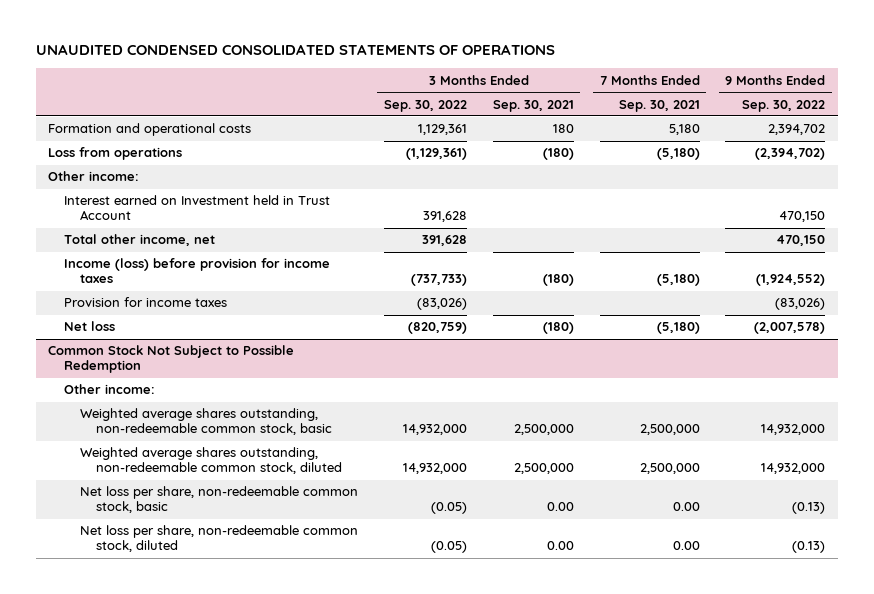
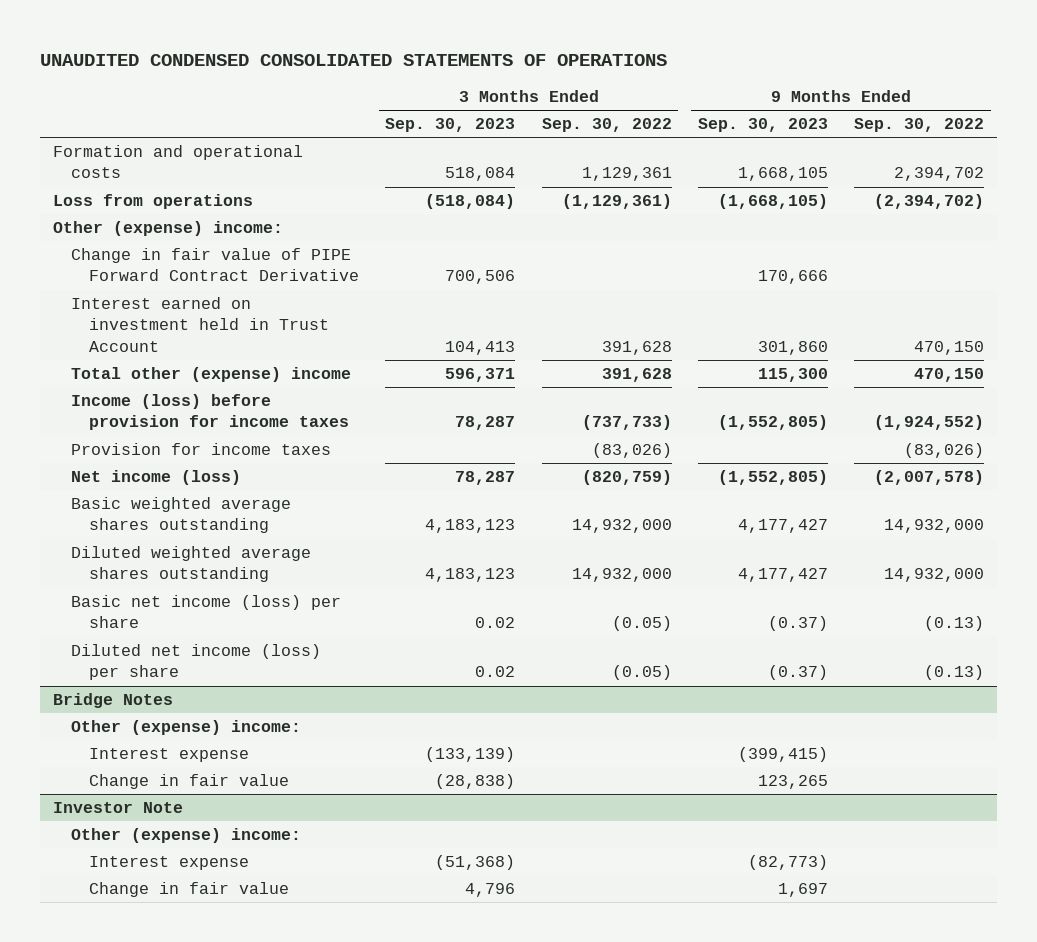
- | 3 Months Ended Sep. 30, 2022 | 3 Months Ended Sep. 30, 2021 | 7 Months Ended Sep. 30, 2021 | 9 Months Ended Sep. 30, 2022
+ | 3 Months Ended Sep. 30, 2023 | 3 Months Ended Sep. 30, 2022 | 9 Months Ended Sep. 30, 2023 | 9 Months Ended Sep. 30, 2022
- Other income:
- Interest earned on Investment held in Trust Account | 391,628 | | | 470,150
- Total other income, net | 391,628 | | | 470,150
+ Other (expense) income:
+ Change in fair value of PIPE Forward Contract Derivative | 700,506 | | 170,666 |
+ Interest earned on investment held in Trust Account | 104,413 | 391,628 | 301,860 | 470,150
+ Total other (expense) income | 596,371 | 391,628 | 115,300 | 470,150
- Net loss | (820,759) | (180) | (5,180) | (2,007,578)
- Common Stock Not Subject to Possible Redemption
- Other income:
- Weighted average shares outstanding, non-redeemable common stock, basic | 14,932,000 | 2,500,000 | 2,500,000 | 14,932,000
- Weighted average shares outstanding, non-redeemable common stock, diluted | 14,932,000 | 2,500,000 | 2,500,000 | 14,932,000
- Net loss per share, non-redeemable common stock, basic | (0.05) | 0.00 | 0.00 | (0.13)
- Net loss per share, non-redeemable common stock, diluted | (0.05) | 0.00 | 0.00 | (0.13)
+ Net income (loss) | 78,287 | (820,759) | (1,552,805) | (2,007,578)
+ Basic weighted average shares outstanding | 4,183,123 | 14,932,000 | 4,177,427 | 14,932,000
+ Diluted weighted average shares outstanding | 4,183,123 | 14,932,000 | 4,177,427 | 14,932,000
+ Basic net income (loss) per share | 0.02 | (0.05) | (0.37) | (0.13)
+ Diluted net income (loss) per share | 0.02 | (0.05) | (0.37) | (0.13)
+ Bridge Notes
+ Other (expense) income:
+ Interest expense | (133,139) | | (399,415) |
+ Change in fair value | (28,838) | | 123,265 |
+ Investor Note
+ Other (expense) income:
+ Interest expense | (51,368) | | (82,773) |
+ Change in fair value | 4,796 | | 1,697 |

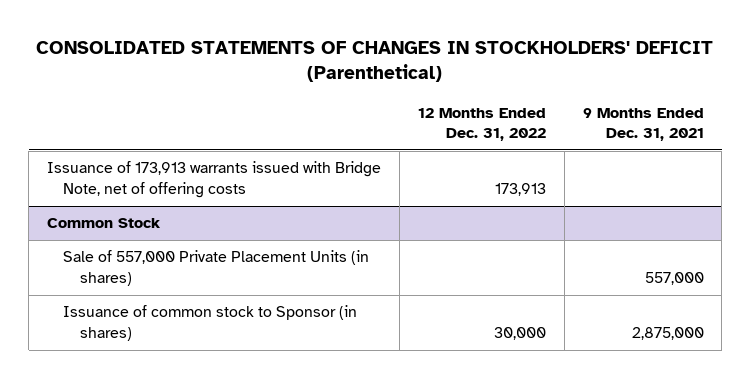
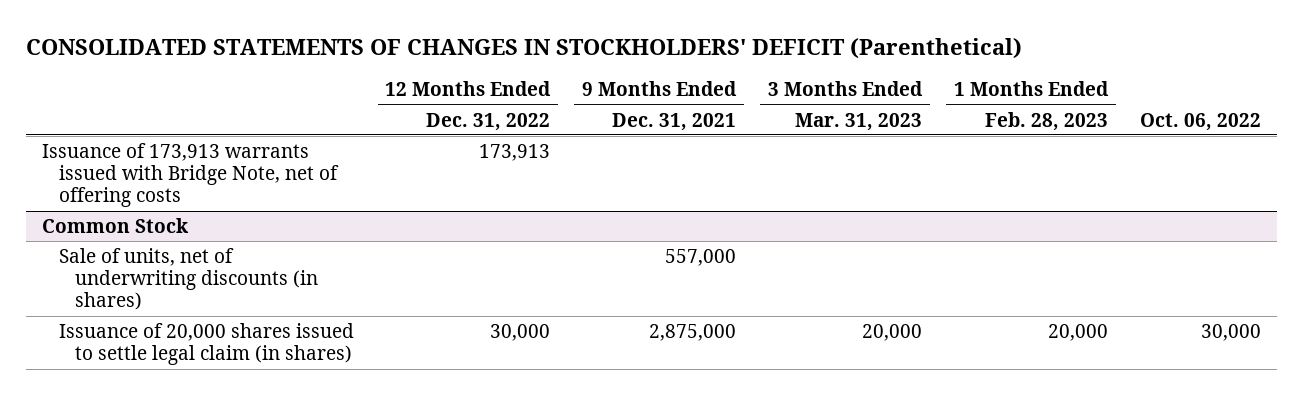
- | 12 Months Ended Dec. 31, 2022 | 9 Months Ended Dec. 31, 2021
+ | 12 Months Ended Dec. 31, 2022 | 9 Months Ended Dec. 31, 2021 | 3 Months Ended Mar. 31, 2023 | 1 Months Ended Feb. 28, 2023 | Oct. 06, 2022
@ Common Stock
- Sale of 557,000 Private Placement Units (in shares) | | 557,000
- Issuance of common stock to Sponsor (in shares) | 30,000 | 2,875,000
+ Sale of units, net of underwriting discounts (in shares) | | 557,000 | | |
+ Issuance of 20,000 shares issued to settle legal claim (in shares) | 30,000 | 2,875,000 | 20,000 | 20,000 | 30,000

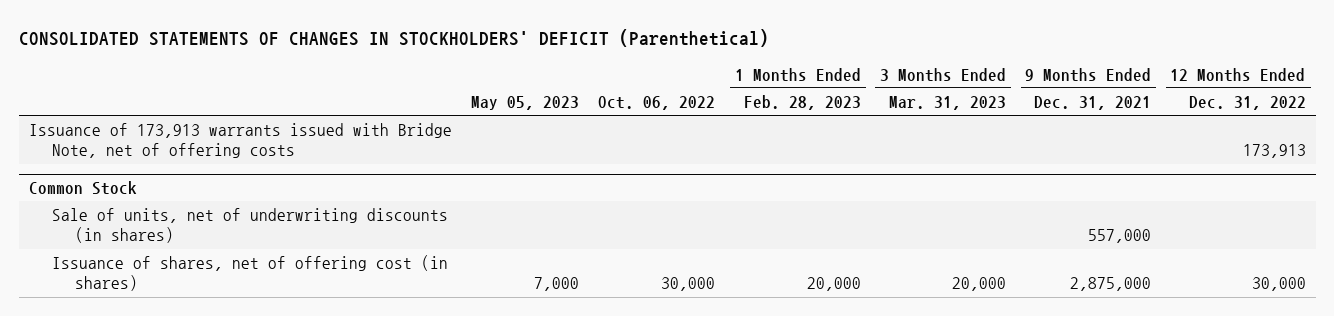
- | 12 Months Ended Dec. 31, 2022 | 9 Months Ended Dec. 31, 2021 | 3 Months Ended Mar. 31, 2023 | 1 Months Ended Feb. 28, 2023 | Oct. 06, 2022
+ | May 05, 2023 | Oct. 06, 2022 | 1 Months Ended Feb. 28, 2023 | 3 Months Ended Mar. 31, 2023 | 9 Months Ended Dec. 31, 2021 | 12 Months Ended Dec. 31, 2022
@ Common Stock
- Issuance of 20,000 shares issued to settle legal claim (in shares) | 30,000 | 2,875,000 | 20,000 | 20,000 | 30,000
+ Issuance of shares, net of offering cost (in shares) | 7,000 | 30,000 | 20,000 | 20,000 | 2,875,000 | 30,000

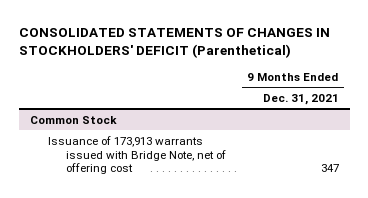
- | May 05, 2023 | Oct. 06, 2022 | 1 Months Ended Feb. 28, 2023 | 3 Months Ended Mar. 31, 2023 | 9 Months Ended Dec. 31, 2021 | 12 Months Ended Dec. 31, 2022
+ | 9 Months Ended Dec. 31, 2021
- Issuance of 173,913 warrants issued with Bridge Note, net of offering costs | | | | | | 173,913
@ Common Stock
- Sale of units, net of underwriting discounts (in shares) | | | | | 557,000 |
- Issuance of shares, net of offering cost (in shares) | 7,000 | 30,000 | 20,000 | 20,000 | 2,875,000 | 30,000
+ Issuance of 173,913 warrants issued with Bridge Note, net of offering cost | 347

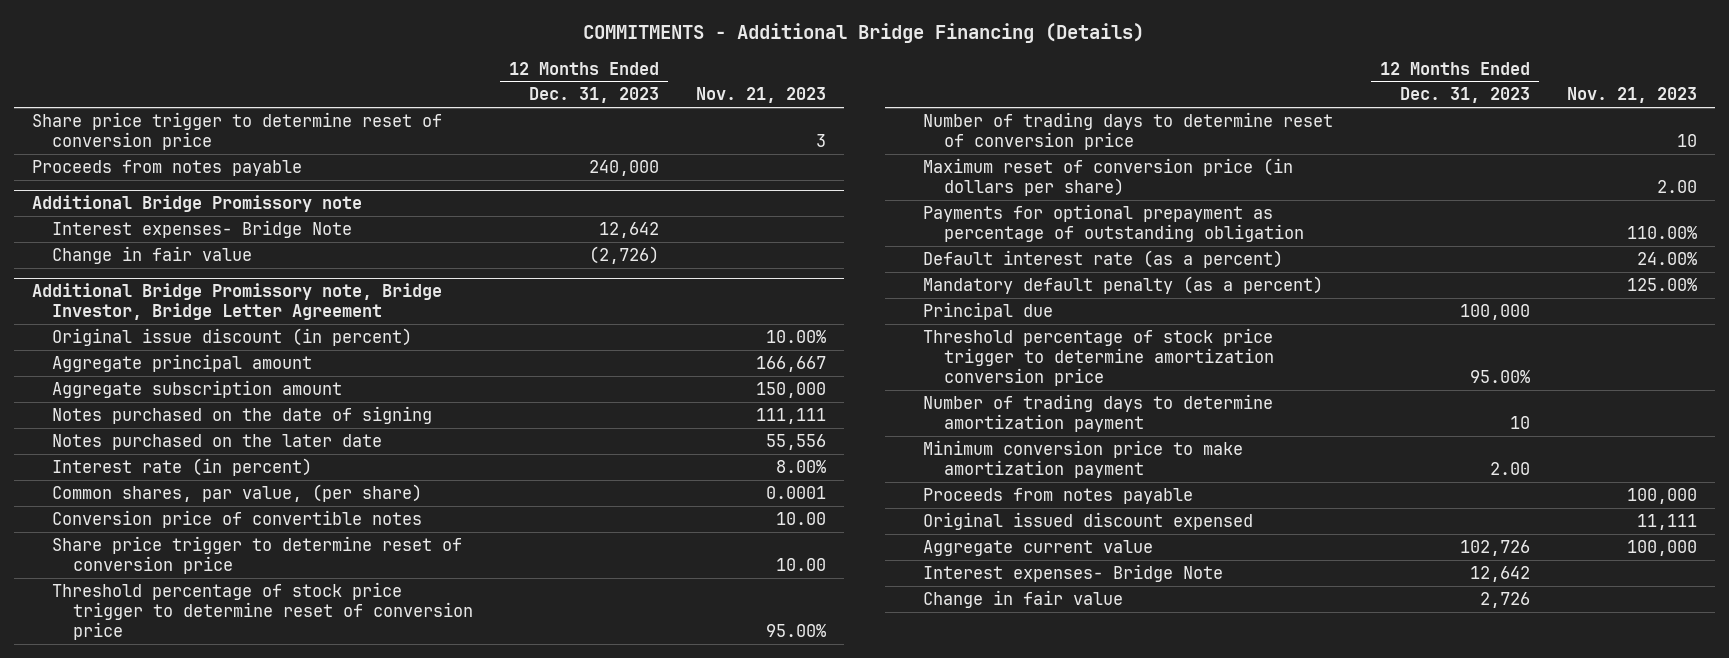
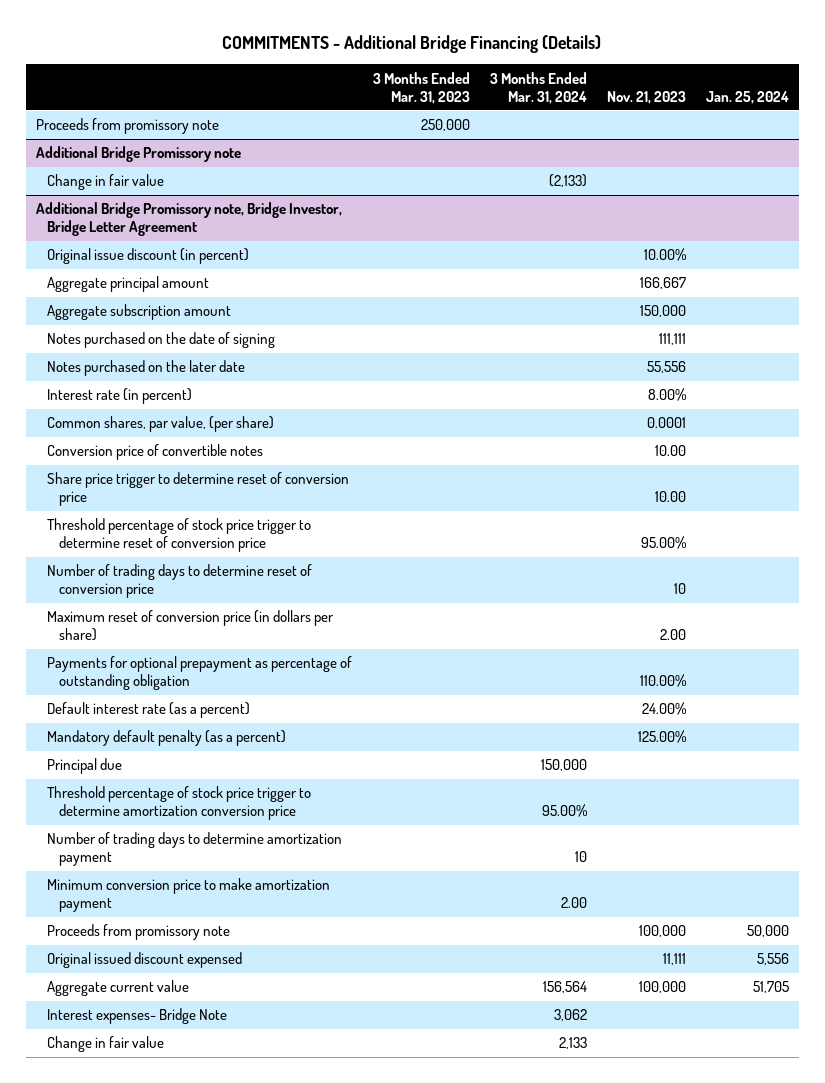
- | 12 Months Ended Dec. 31, 2023 | Nov. 21, 2023
+ | 3 Months Ended Mar. 31, 2023 | 3 Months Ended Mar. 31, 2024 | Nov. 21, 2023 | Jan. 25, 2024
- Share price trigger to determine reset of conversion price | | 3
- Proceeds from notes payable | 240,000 |
+ Proceeds from promissory note | 250,000 | | |
@ Additional Bridge Promissory note
- Interest expenses- Bridge Note | 12,642 |
@ Additional Bridge Promissory note, Bridge Investor, Bridge Letter Agreement
- Proceeds from notes payable | | 100,000
+ Proceeds from promissory note | | | 100,000 | 50,000

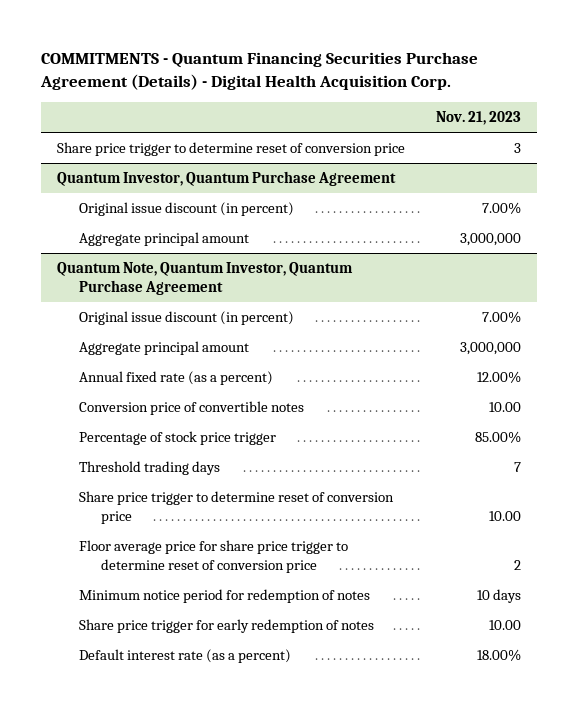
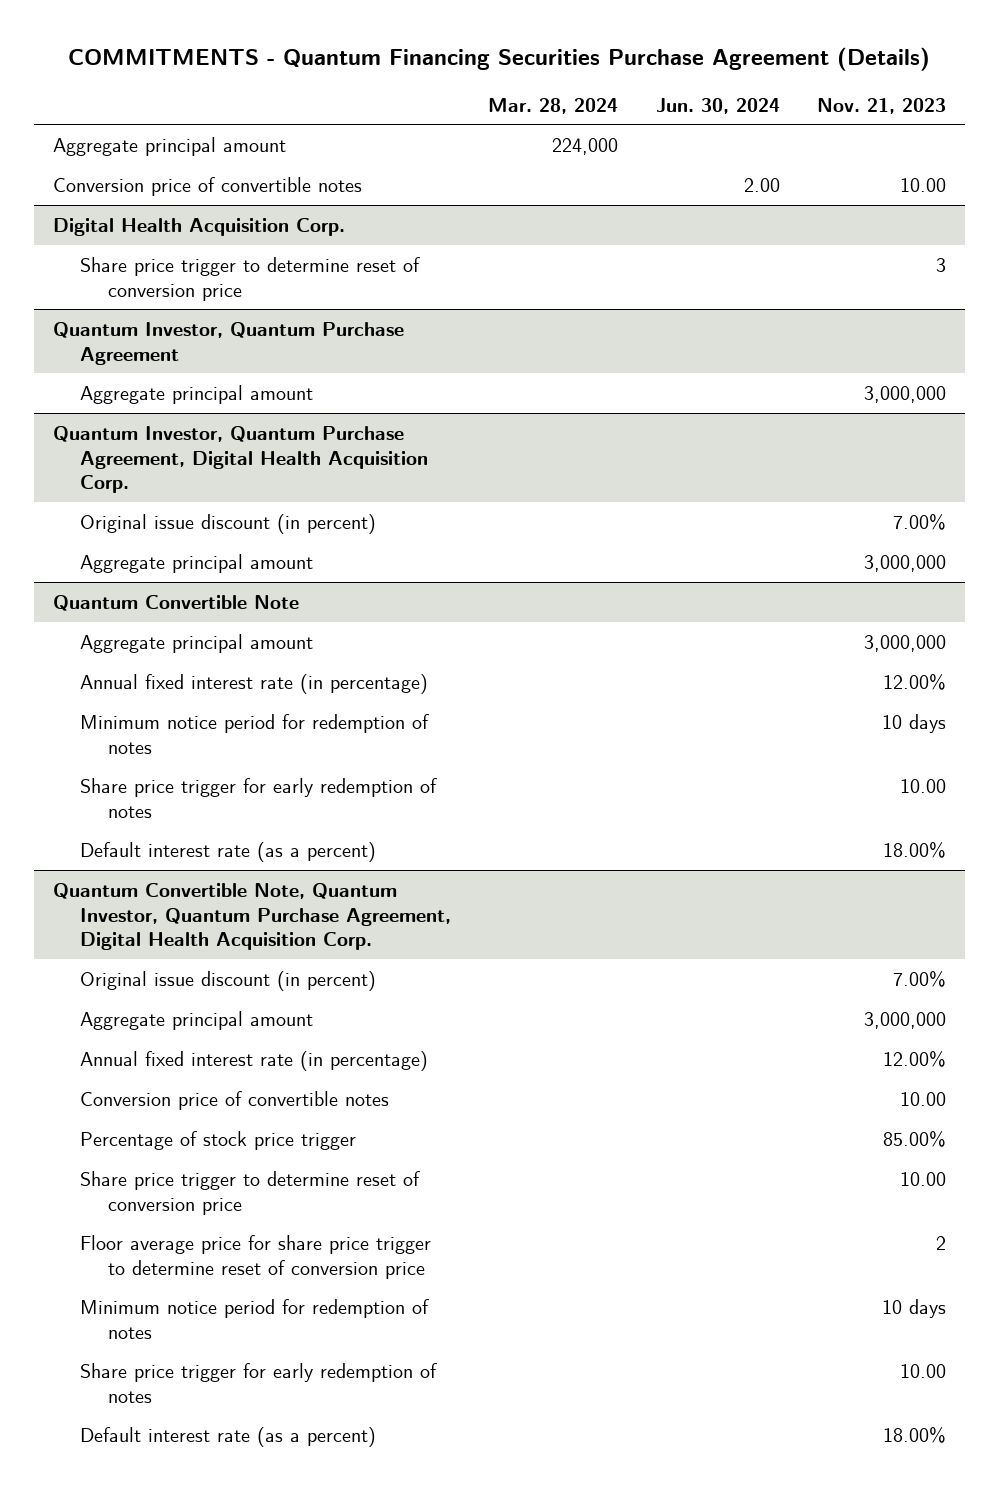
- COMMITMENTS - Quantum Financing Securities Purchase Agreement (Details) - Digital Health Acquisition Corp.
+ COMMITMENTS - Quantum Financing Securities Purchase Agreement (Details)
- | Nov. 21, 2023
+ | Mar. 28, 2024 | Jun. 30, 2024 | Nov. 21, 2023
+ Aggregate principal amount | 224,000 | |
+ Conversion price of convertible notes | | 2.00 | 10.00
+ Digital Health Acquisition Corp.
@ Quantum Investor, Quantum Purchase Agreement
+ Aggregate principal amount | | | 3,000,000
+ Quantum Investor, Quantum Purchase Agreement, Digital Health Acquisition Corp.
- Quantum Note, Quantum Investor, Quantum Purchase Agreement
+ Quantum Convertible Note
+ Aggregate principal amount | | | 3,000,000
+ Annual fixed interest rate (in percentage) | | | 12.00%
+ Minimum notice period for redemption of notes | | | 10 days
+ Share price trigger for early redemption of notes | | | 10.00
+ Default interest rate (as a percent) | | | 18.00%
+ Quantum Convertible Note, Quantum Investor, Quantum Purchase Agreement, Digital Health Acquisition Corp.
- Annual fixed rate (as a percent) | 12.00%
+ Annual fixed interest rate (in percentage) | | | 12.00%
- Threshold trading days | 7

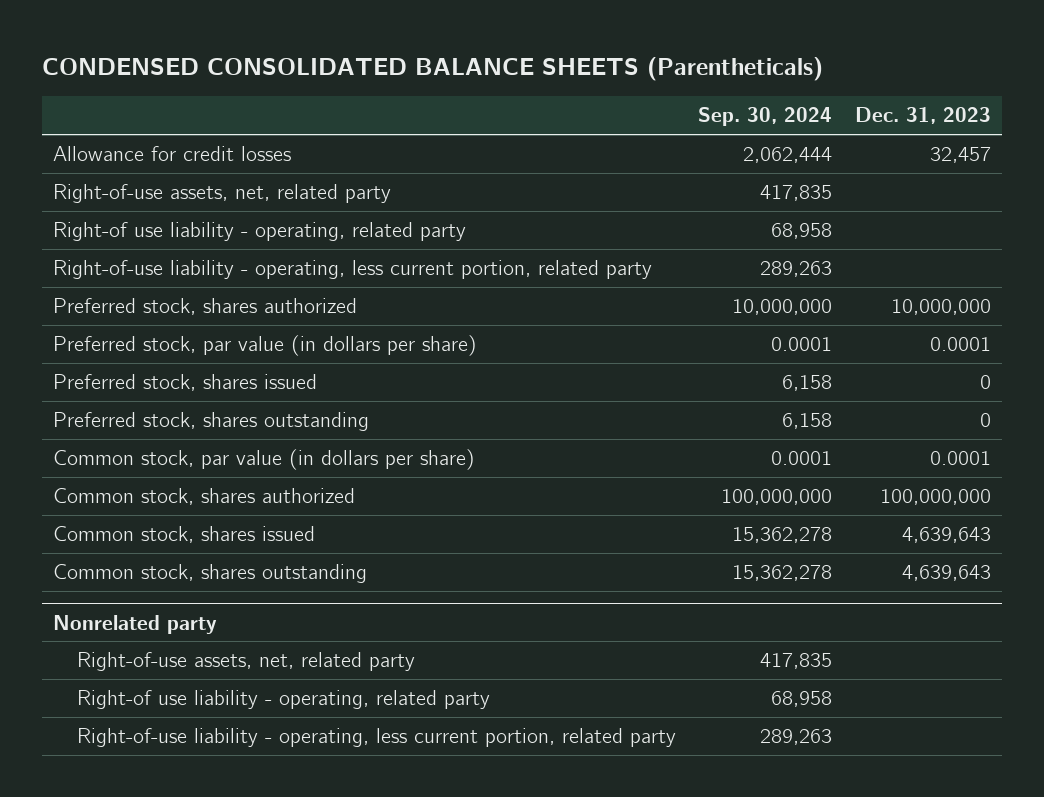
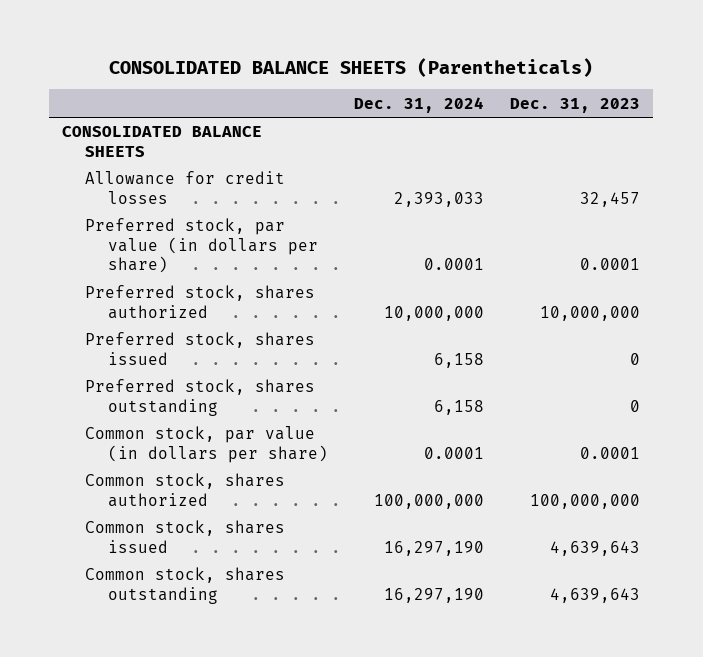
- CONDENSED CONSOLIDATED BALANCE SHEETS (Parentheticals)
+ CONSOLIDATED BALANCE SHEETS (Parentheticals)
- | Sep. 30, 2024 | Dec. 31, 2023
+ | Dec. 31, 2024 | Dec. 31, 2023
+ CONSOLIDATED BALANCE SHEETS
- Right-of-use assets, net, related party | 417,835 |
- Right-of use liability - operating, related party | 68,958 |
- Right-of-use liability - operating, less current portion, related party | 289,263 |
moved down: Preferred stock, shares authorized | 10,000,000 | 10,000,000
- Nonrelated party
- Right-of-use assets, net, related party | 417,835 |
- Right-of use liability - operating, related party | 68,958 |
- Right-of-use liability - operating, less current portion, related party | 289,263 |

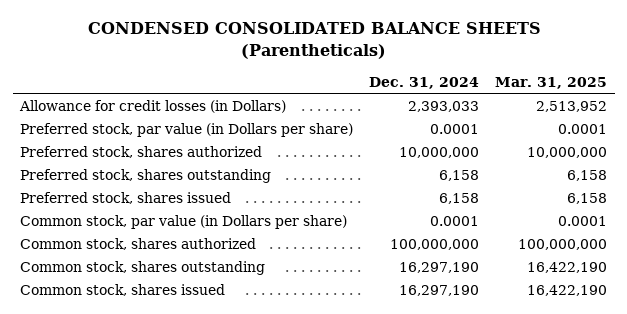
- CONSOLIDATED BALANCE SHEETS (Parentheticals)
+ CONDENSED CONSOLIDATED BALANCE SHEETS (Parentheticals)
- | Dec. 31, 2024 | Dec. 31, 2023
+ | Dec. 31, 2024 | Mar. 31, 2025
- CONSOLIDATED BALANCE SHEETS
- Allowance for credit losses | 2,393,033 | 32,457
- Preferred stock, par value (in dollars per share) | 0.0001 | 0.0001
+ Allowance for credit losses (in Dollars) | 2,393,033 | 2,513,952
+ Preferred stock, par value (in Dollars per share) | 0.0001 | 0.0001
- Common stock, par value (in dollars per share) | 0.0001 | 0.0001
moved down: Preferred stock, shares issued | 6,158 | 6,158
+ Common stock, par value (in Dollars per share) | 0.0001 | 0.0001
moved down: Common stock, shares issued | 16,297,190 | 16,422,190

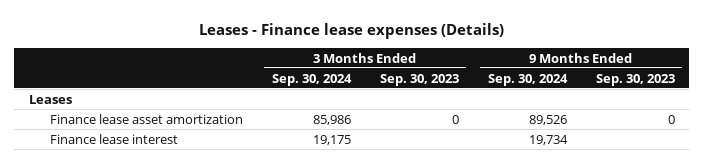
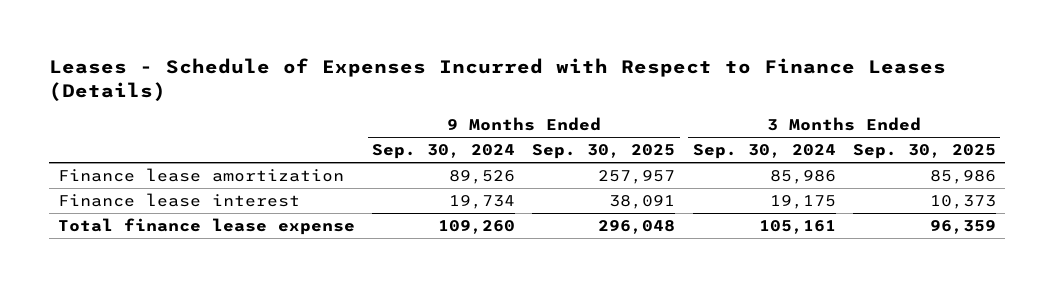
- Leases - Finance lease expenses (Details)
+ Leases - Schedule of Expenses Incurred with Respect to Finance Leases (Details)
- | 3 Months Ended Sep. 30, 2024 | 3 Months Ended Sep. 30, 2023 | 9 Months Ended Sep. 30, 2024 | 9 Months Ended Sep. 30, 2023
+ | 9 Months Ended Sep. 30, 2024 | 9 Months Ended Sep. 30, 2025 | 3 Months Ended Sep. 30, 2024 | 3 Months Ended Sep. 30, 2025
- Leases
- Finance lease asset amortization | 85,986 | 0 | 89,526 | 0
+ Finance lease amortization | 89,526 | 257,957 | 85,986 | 85,986
+ Total finance lease expense | 109,260 | 296,048 | 105,161 | 96,359

